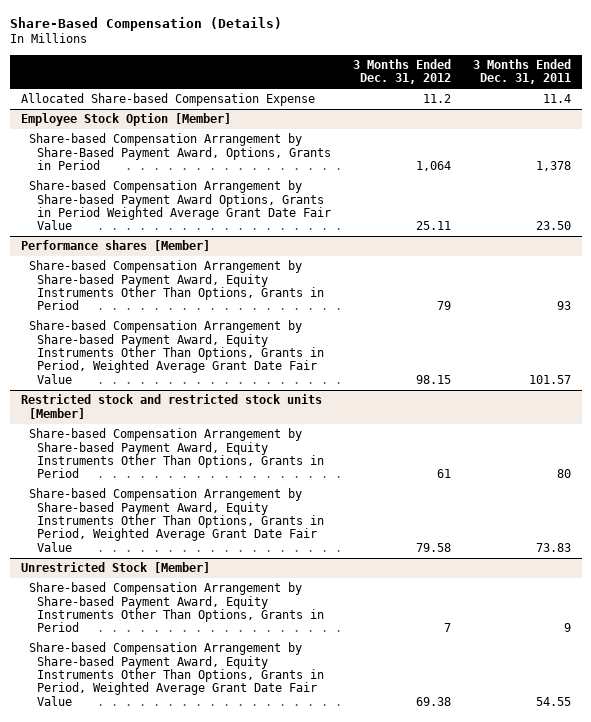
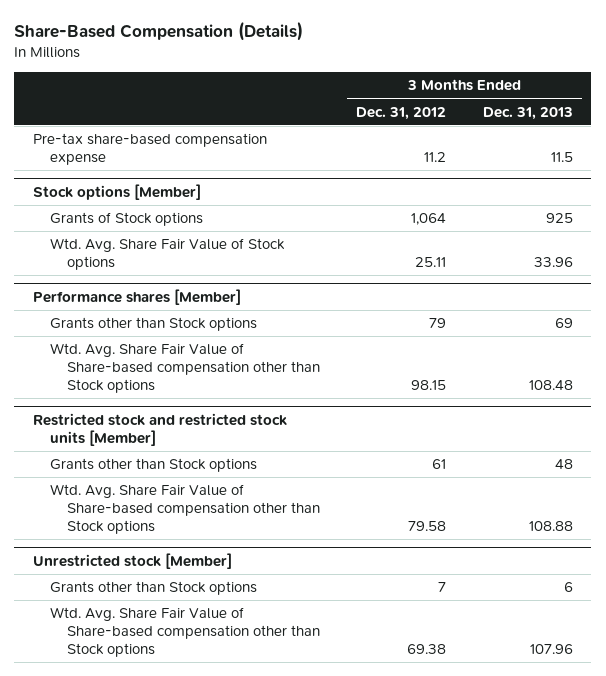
- | 3 Months Ended Dec. 31, 2012 | 3 Months Ended Dec. 31, 2011
+ | 3 Months Ended Dec. 31, 2012 | 3 Months Ended Dec. 31, 2013
- Allocated Share-based Compensation Expense | 11.2 | 11.4
- Employee Stock Option [Member]
- Share-based Compensation Arrangement by Share-Based Payment Award, Options, Grants in Period | 1,064 | 1,378
- Share-based Compensation Arrangement by Share-based Payment Award Options, Grants in Period Weighted Average Grant Date Fair Value | 25.11 | 23.50
+ Pre-tax share-based compensation expense | 11.2 | 11.5
+ Stock options [Member]
+ Grants of Stock options | 1,064 | 925
+ Wtd. Avg. Share Fair Value of Stock options | 25.11 | 33.96
@ Performance shares [Member]
- Share-based Compensation Arrangement by Share-based Payment Award, Equity Instruments Other Than Options, Grants in Period | 79 | 93
- Share-based Compensation Arrangement by Share-based Payment Award, Equity Instruments Other Than Options, Grants in Period, Weighted Average Grant Date Fair Value | 98.15 | 101.57
+ Grants other than Stock options | 79 | 69
+ Wtd. Avg. Share Fair Value of Share-based compensation other than Stock options | 98.15 | 108.48
@ Restricted stock and restricted stock units [Member]
- Share-based Compensation Arrangement by Share-based Payment Award, Equity Instruments Other Than Options, Grants in Period | 61 | 80
- Share-based Compensation Arrangement by Share-based Payment Award, Equity Instruments Other Than Options, Grants in Period, Weighted Average Grant Date Fair Value | 79.58 | 73.83
- Unrestricted Stock [Member]
- Share-based Compensation Arrangement by Share-based Payment Award, Equity Instruments Other Than Options, Grants in Period | 7 | 9
- Share-based Compensation Arrangement by Share-based Payment Award, Equity Instruments Other Than Options, Grants in Period, Weighted Average Grant Date Fair Value | 69.38 | 54.55
@ Restricted stock and restricted stock units [Member]
+ Grants other than Stock options | 61 | 48
+ Wtd. Avg. Share Fair Value of Share-based compensation other than Stock options | 79.58 | 108.88
+ Unrestricted stock [Member]
+ Grants other than Stock options | 7 | 6
+ Wtd. Avg. Share Fair Value of Share-based compensation other than Stock options | 69.38 | 107.96

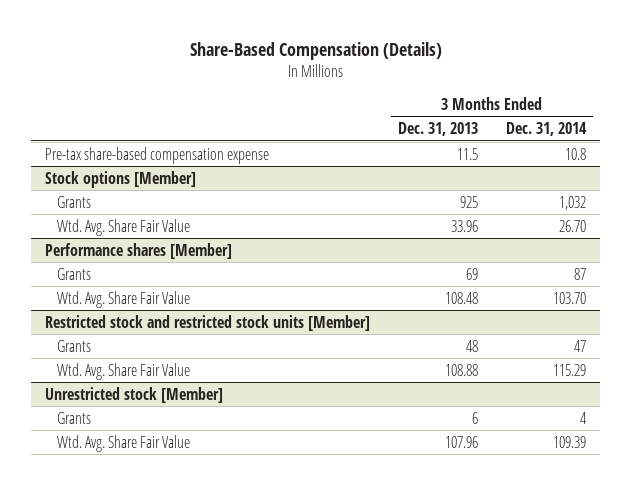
- | 3 Months Ended Dec. 31, 2012 | 3 Months Ended Dec. 31, 2013
+ | 3 Months Ended Dec. 31, 2013 | 3 Months Ended Dec. 31, 2014
@ Stock options [Member]
- Grants of Stock options | 1,064 | 925
- Wtd. Avg. Share Fair Value of Stock options | 25.11 | 33.96
+ Grants | 925 | 1,032
+ Wtd. Avg. Share Fair Value | 33.96 | 26.70
@ Performance shares [Member]
- Grants other than Stock options | 79 | 69
- Wtd. Avg. Share Fair Value of Share-based compensation other than Stock options | 98.15 | 108.48
+ Grants | 69 | 87
+ Wtd. Avg. Share Fair Value | 108.48 | 103.70
@ Restricted stock and restricted stock units [Member]
- Grants other than Stock options | 61 | 48
- Wtd. Avg. Share Fair Value of Share-based compensation other than Stock options | 79.58 | 108.88
+ Grants | 48 | 47
+ Wtd. Avg. Share Fair Value | 108.88 | 115.29
@ Unrestricted stock [Member]
- Grants other than Stock options | 7 | 6
- Wtd. Avg. Share Fair Value of Share-based compensation other than Stock options | 69.38 | 107.96
+ Grants | 6 | 4
+ Wtd. Avg. Share Fair Value | 107.96 | 109.39

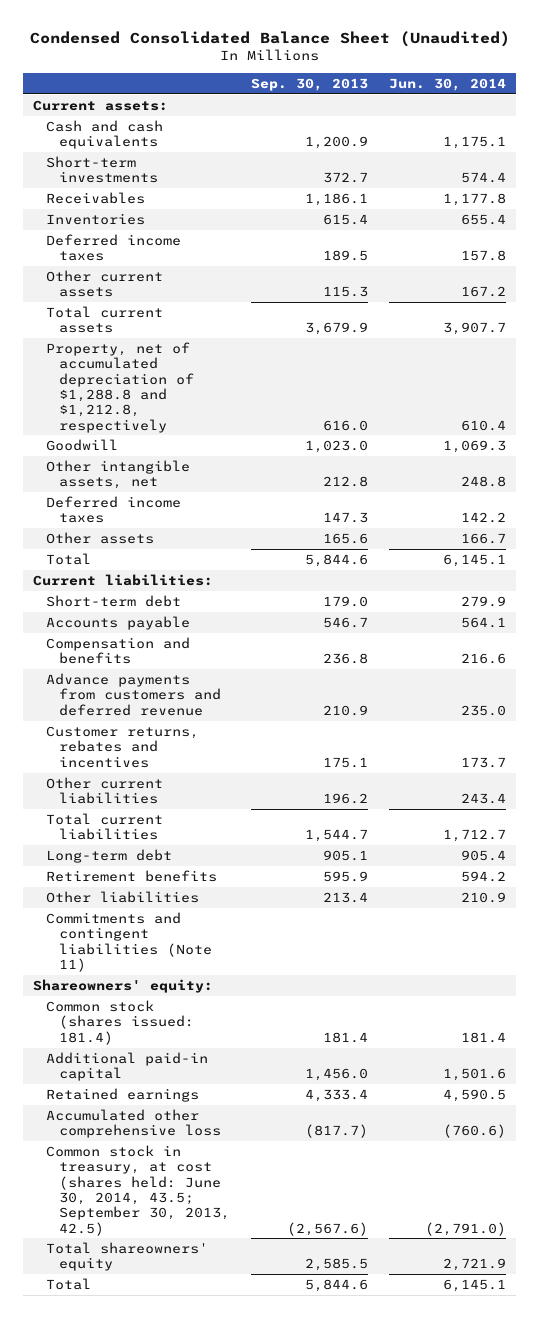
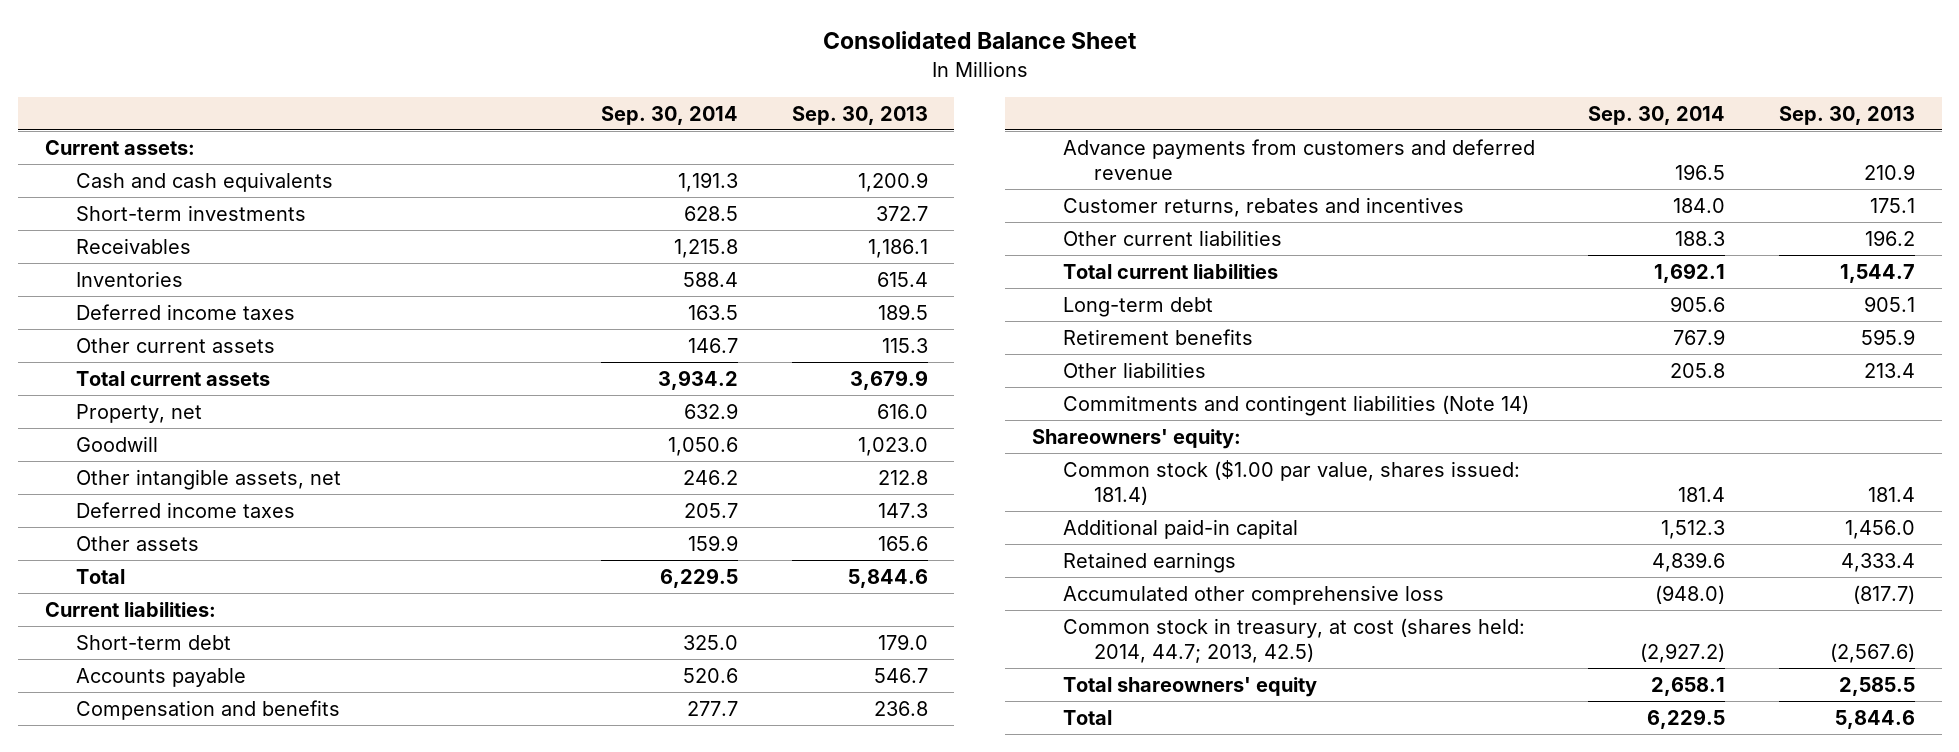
- Condensed Consolidated Balance Sheet (Unaudited)
+ Consolidated Balance Sheet
- | Sep. 30, 2013 | Jun. 30, 2014
+ | Sep. 30, 2014 | Sep. 30, 2013
- Property, net of accumulated depreciation of $1,288.8 and $1,212.8, respectively | 616.0 | 610.4
+ Property, net | 632.9 | 616.0
- Commitments and contingent liabilities (Note 11)
+ Commitments and contingent liabilities (Note 14)
- Common stock (shares issued: 181.4) | 181.4 | 181.4
+ Common stock ($1.00 par value, shares issued: 181.4) | 181.4 | 181.4
- Common stock in treasury, at cost (shares held: June 30, 2014, 43.5; September 30, 2013, 42.5) | (2,567.6) | (2,791.0)
+ Common stock in treasury, at cost (shares held: 2014, 44.7; 2013, 42.5) | (2,927.2) | (2,567.6)

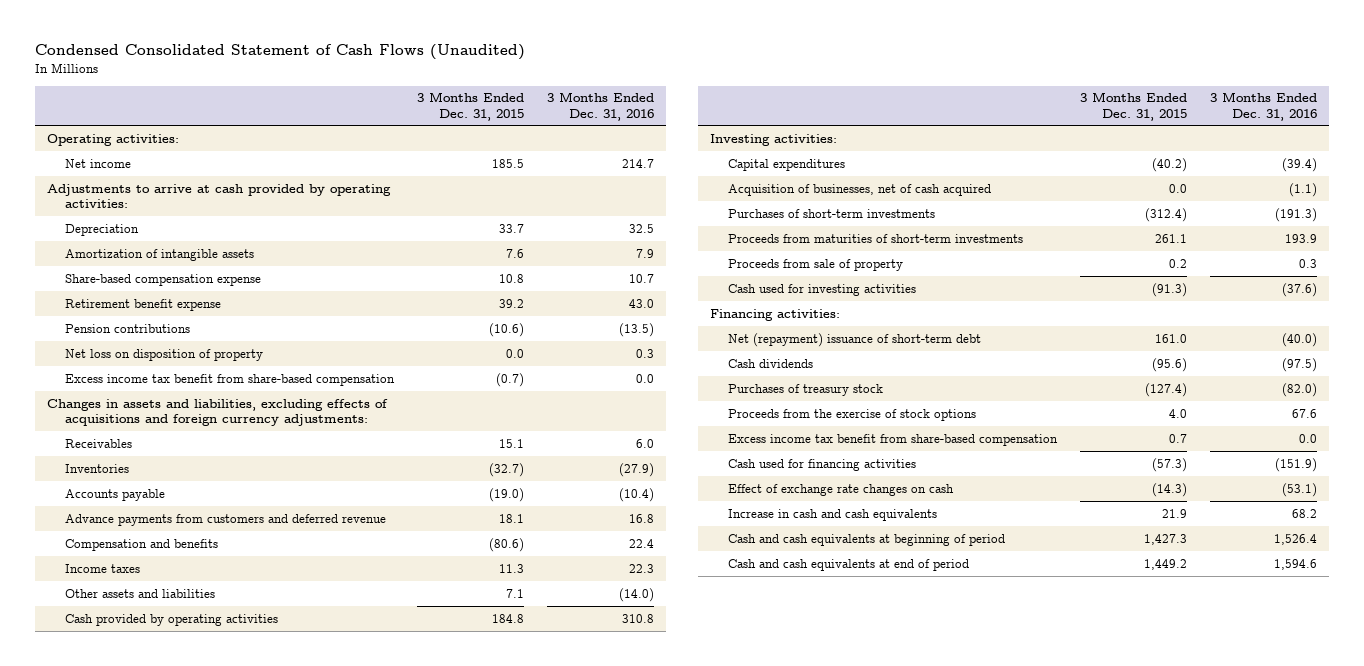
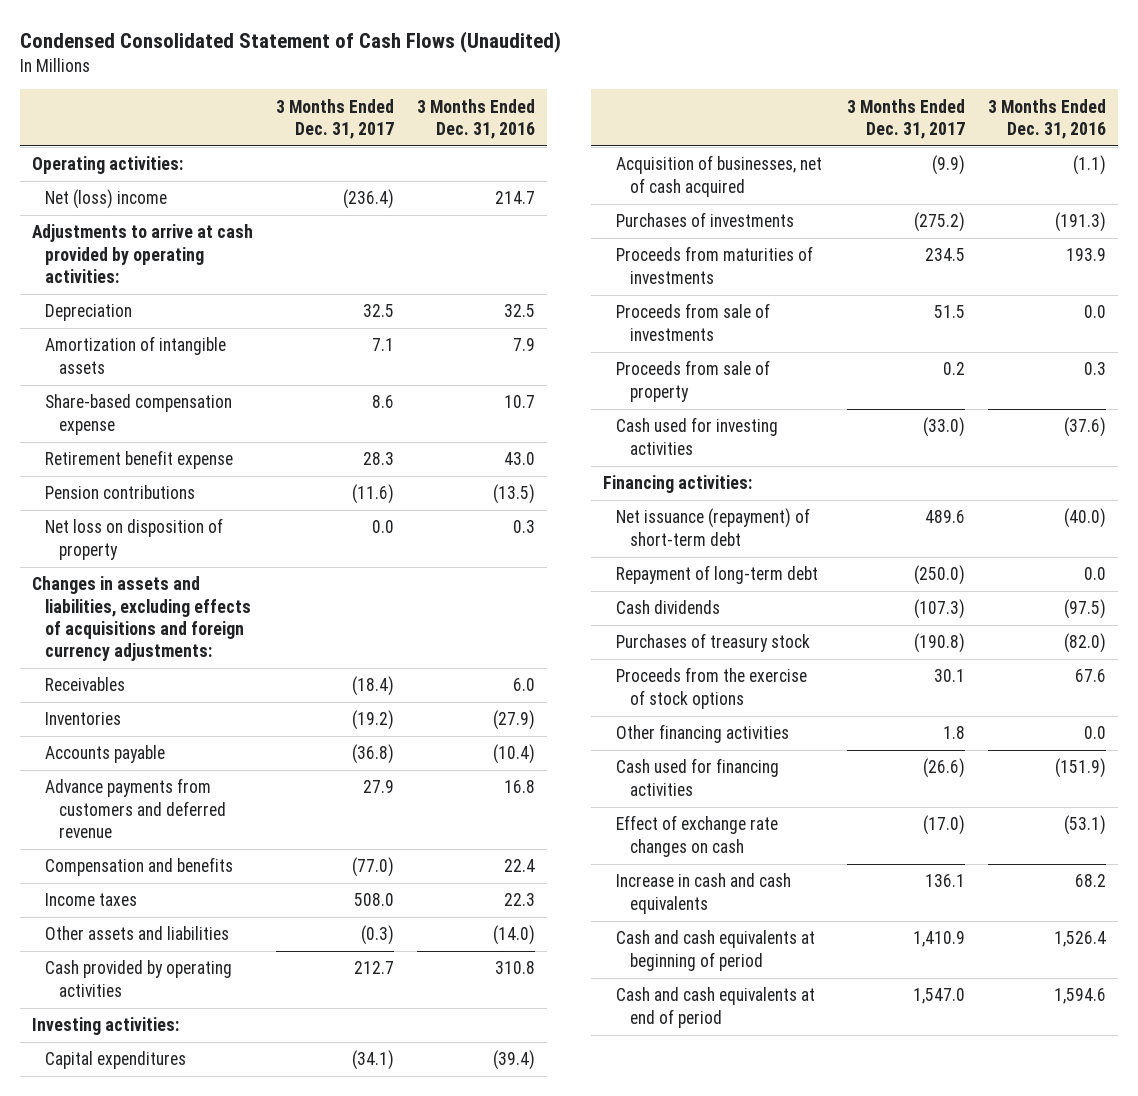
- | 3 Months Ended Dec. 31, 2015 | 3 Months Ended Dec. 31, 2016
+ | 3 Months Ended Dec. 31, 2017 | 3 Months Ended Dec. 31, 2016
- Net income | 185.5 | 214.7
+ Net (loss) income | (236.4) | 214.7
- Excess income tax benefit from share-based compensation | (0.7) | 0.0
- Purchases of short-term investments | (312.4) | (191.3)
- Proceeds from maturities of short-term investments | 261.1 | 193.9
+ Purchases of investments | (275.2) | (191.3)
+ Proceeds from maturities of investments | 234.5 | 193.9
+ Proceeds from sale of investments | 51.5 | 0.0
- Net (repayment) issuance of short-term debt | 161.0 | (40.0)
+ Net issuance (repayment) of short-term debt | 489.6 | (40.0)
+ Repayment of long-term debt | (250.0) | 0.0
- Excess income tax benefit from share-based compensation | 0.7 | 0.0
+ Other financing activities | 1.8 | 0.0

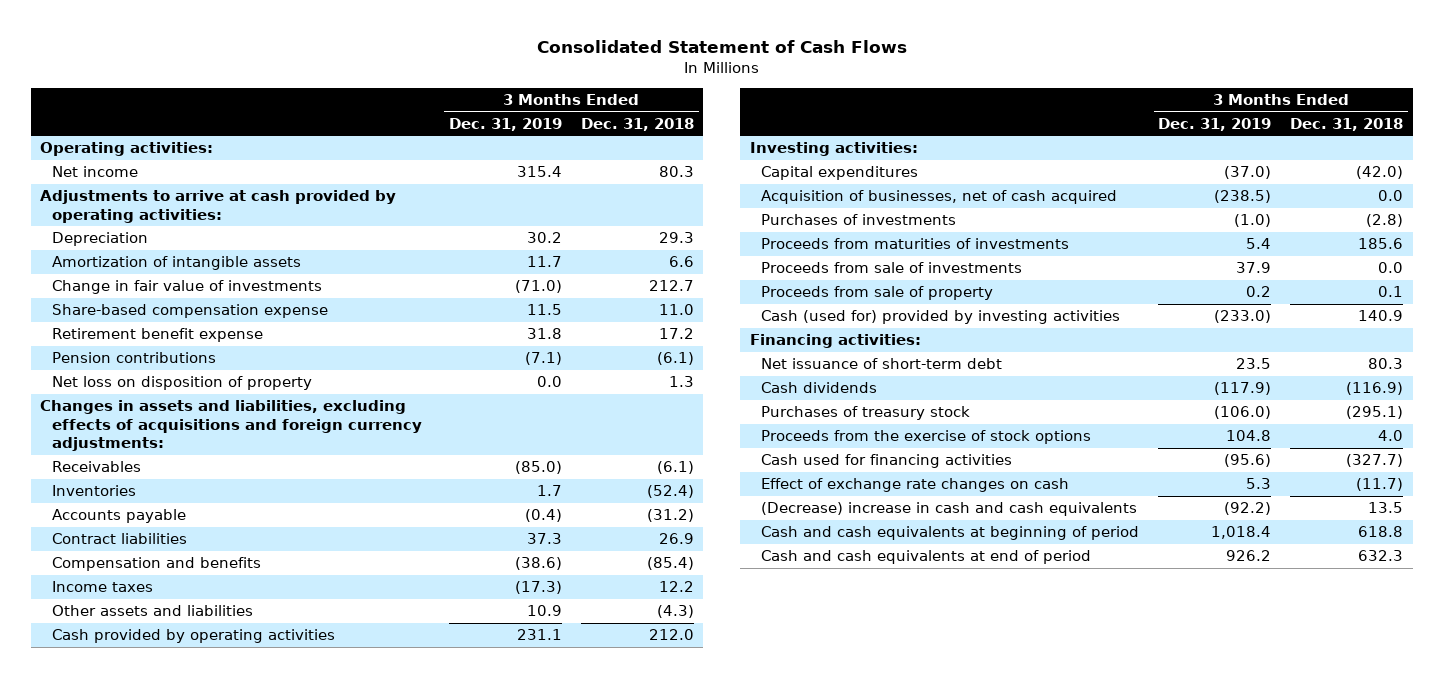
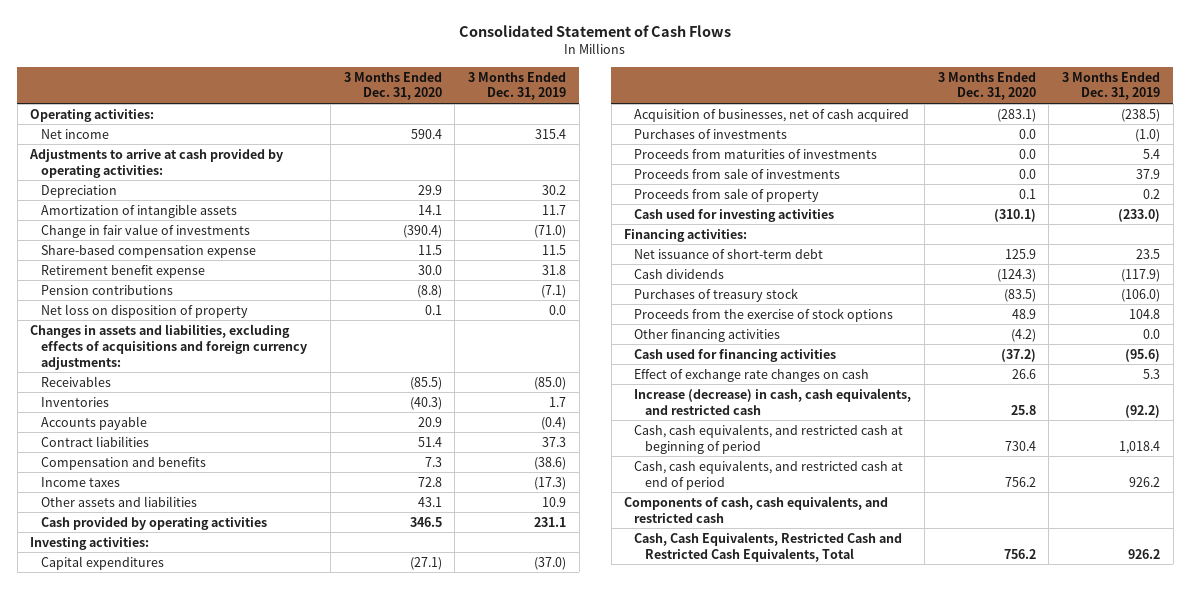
- | 3 Months Ended Dec. 31, 2019 | 3 Months Ended Dec. 31, 2018
+ | 3 Months Ended Dec. 31, 2020 | 3 Months Ended Dec. 31, 2019
- Cash (used for) provided by investing activities | (233.0) | 140.9
+ Cash used for investing activities | (310.1) | (233.0)
+ Other financing activities | (4.2) | 0.0
- (Decrease) increase in cash and cash equivalents | (92.2) | 13.5
- Cash and cash equivalents at beginning of period | 1,018.4 | 618.8
- Cash and cash equivalents at end of period | 926.2 | 632.3
+ Increase (decrease) in cash, cash equivalents, and restricted cash | 25.8 | (92.2)
+ Cash, cash equivalents, and restricted cash at beginning of period | 730.4 | 1,018.4
+ Cash, cash equivalents, and restricted cash at end of period | 756.2 | 926.2
+ Components of cash, cash equivalents, and restricted cash
+ Cash, Cash Equivalents, Restricted Cash and Restricted Cash Equivalents, Total | 756.2 | 926.2

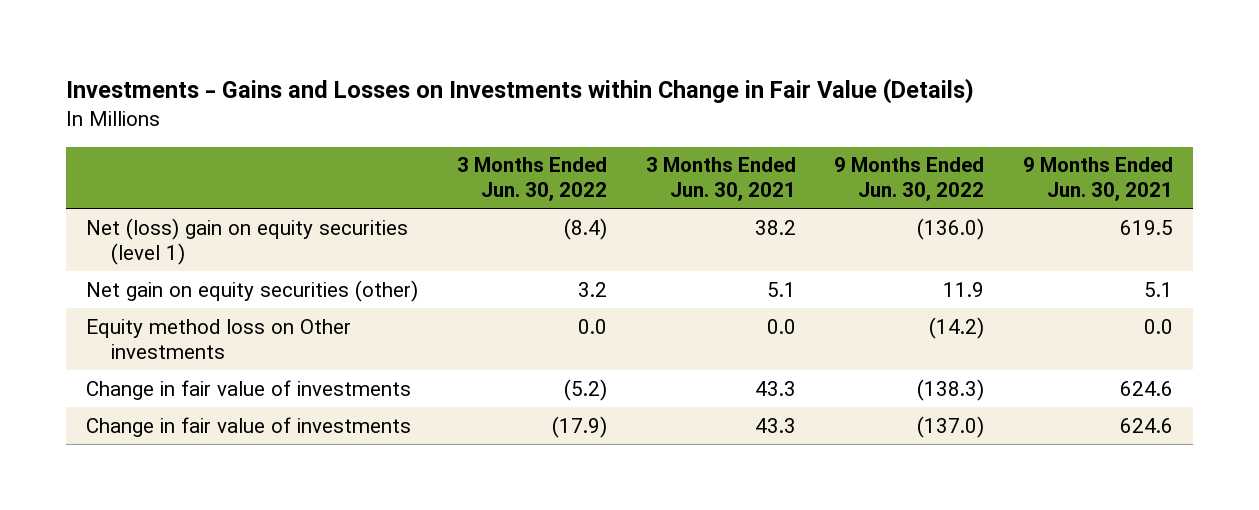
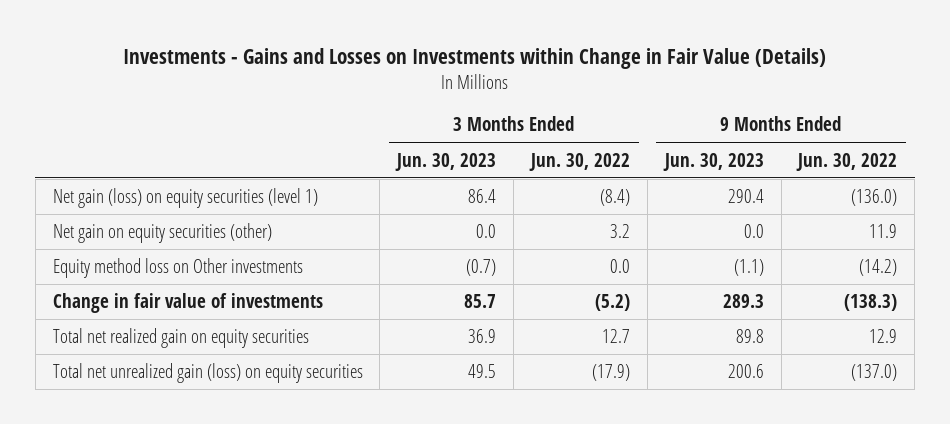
- | 3 Months Ended Jun. 30, 2022 | 3 Months Ended Jun. 30, 2021 | 9 Months Ended Jun. 30, 2022 | 9 Months Ended Jun. 30, 2021
+ | 3 Months Ended Jun. 30, 2023 | 3 Months Ended Jun. 30, 2022 | 9 Months Ended Jun. 30, 2023 | 9 Months Ended Jun. 30, 2022
- Net (loss) gain on equity securities (level 1) | (8.4) | 38.2 | (136.0) | 619.5
+ Net gain (loss) on equity securities (level 1) | 86.4 | (8.4) | 290.4 | (136.0)
- Change in fair value of investments | (17.9) | 43.3 | (137.0) | 624.6
+ Total net realized gain on equity securities | 36.9 | 12.7 | 89.8 | 12.9
+ Total net unrealized gain (loss) on equity securities | 49.5 | (17.9) | 200.6 | (137.0)

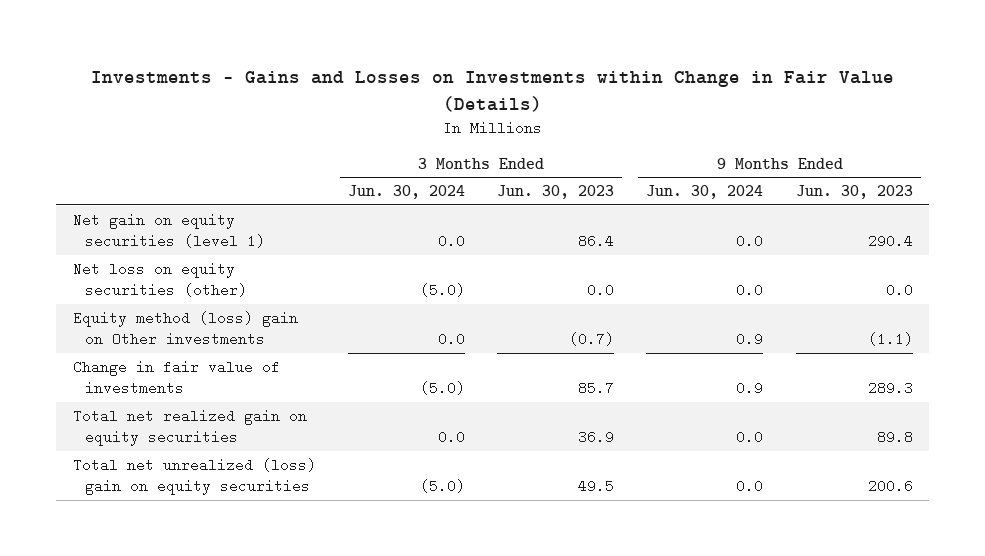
- | 3 Months Ended Jun. 30, 2023 | 3 Months Ended Jun. 30, 2022 | 9 Months Ended Jun. 30, 2023 | 9 Months Ended Jun. 30, 2022
+ | 3 Months Ended Jun. 30, 2024 | 3 Months Ended Jun. 30, 2023 | 9 Months Ended Jun. 30, 2024 | 9 Months Ended Jun. 30, 2023
- Net gain (loss) on equity securities (level 1) | 86.4 | (8.4) | 290.4 | (136.0)
- Net gain on equity securities (other) | 0.0 | 3.2 | 0.0 | 11.9
- Equity method loss on Other investments | (0.7) | 0.0 | (1.1) | (14.2)
+ Net gain on equity securities (level 1) | 0.0 | 86.4 | 0.0 | 290.4
+ Net loss on equity securities (other) | (5.0) | 0.0 | 0.0 | 0.0
+ Equity method (loss) gain on Other investments | 0.0 | (0.7) | 0.9 | (1.1)
- Total net unrealized gain (loss) on equity securities | 49.5 | (17.9) | 200.6 | (137.0)
+ Total net unrealized (loss) gain on equity securities | (5.0) | 49.5 | 0.0 | 200.6

